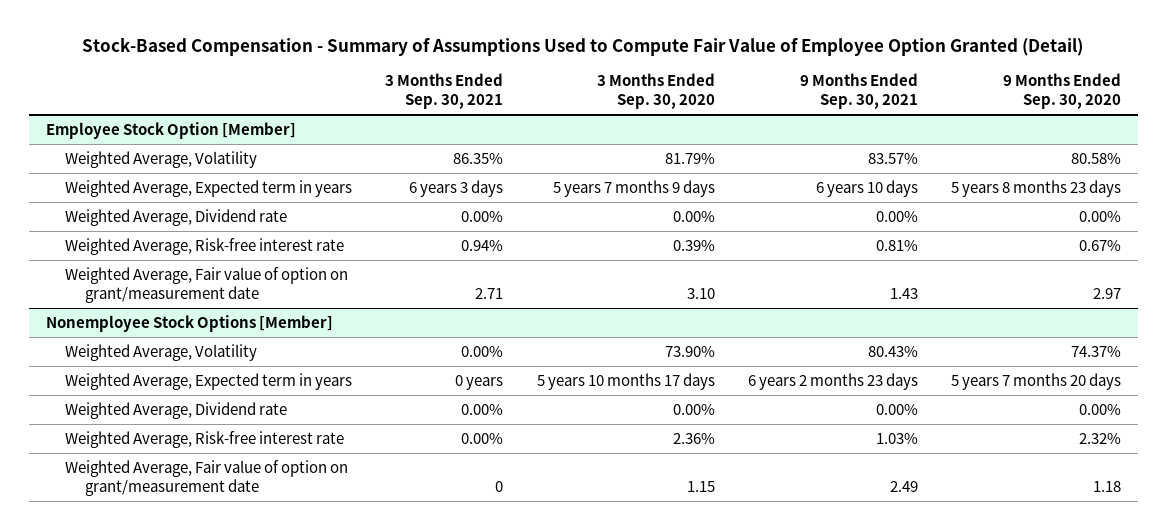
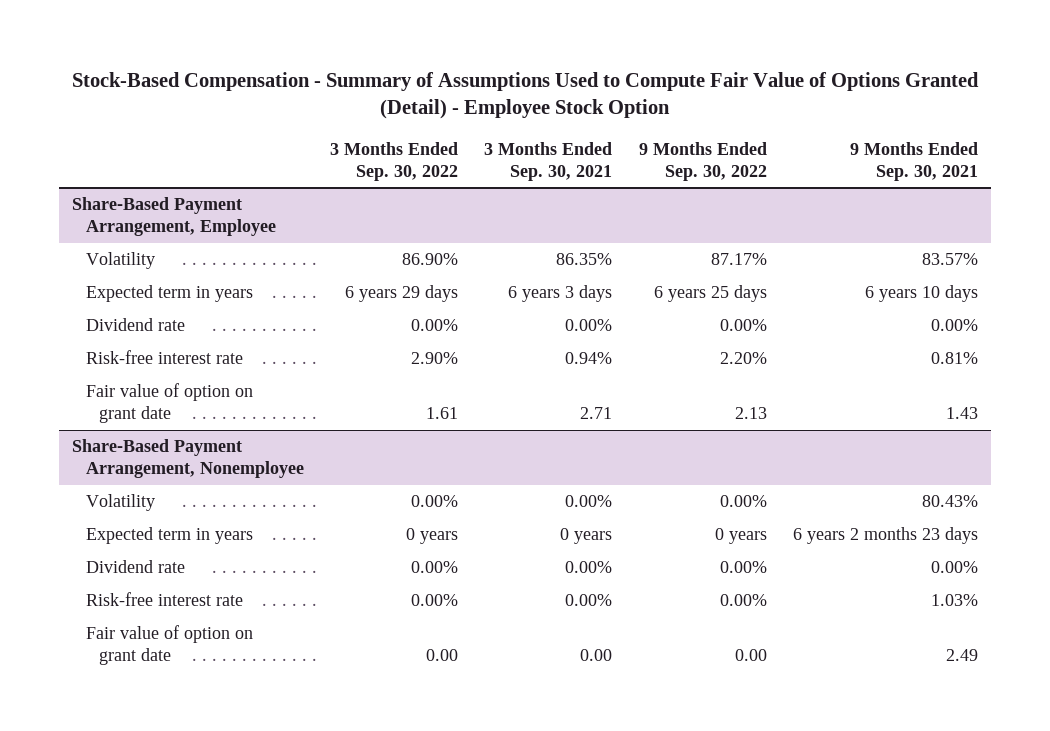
- Stock-Based Compensation - Summary of Assumptions Used to Compute Fair Value of Employee Option Granted (Detail)
+ Stock-Based Compensation - Summary of Assumptions Used to Compute Fair Value of Options Granted (Detail) - Employee Stock Option
- | 3 Months Ended Sep. 30, 2021 | 3 Months Ended Sep. 30, 2020 | 9 Months Ended Sep. 30, 2021 | 9 Months Ended Sep. 30, 2020
+ | 3 Months Ended Sep. 30, 2022 | 3 Months Ended Sep. 30, 2021 | 9 Months Ended Sep. 30, 2022 | 9 Months Ended Sep. 30, 2021
- Employee Stock Option [Member]
- Weighted Average, Volatility | 86.35% | 81.79% | 83.57% | 80.58%
- Weighted Average, Expected term in years | 6 years 3 days | 5 years 7 months 9 days | 6 years 10 days | 5 years 8 months 23 days
- Weighted Average, Dividend rate | 0.00% | 0.00% | 0.00% | 0.00%
- Weighted Average, Risk-free interest rate | 0.94% | 0.39% | 0.81% | 0.67%
- Weighted Average, Fair value of option on grant/measurement date | 2.71 | 3.10 | 1.43 | 2.97
- Nonemployee Stock Options [Member]
- Weighted Average, Volatility | 0.00% | 73.90% | 80.43% | 74.37%
- Weighted Average, Expected term in years | 0 years | 5 years 10 months 17 days | 6 years 2 months 23 days | 5 years 7 months 20 days
- Weighted Average, Dividend rate | 0.00% | 0.00% | 0.00% | 0.00%
- Weighted Average, Risk-free interest rate | 0.00% | 2.36% | 1.03% | 2.32%
- Weighted Average, Fair value of option on grant/measurement date | 0 | 1.15 | 2.49 | 1.18
+ Share-Based Payment Arrangement, Employee
+ Volatility | 86.90% | 86.35% | 87.17% | 83.57%
+ Expected term in years | 6 years 29 days | 6 years 3 days | 6 years 25 days | 6 years 10 days
+ Dividend rate | 0.00% | 0.00% | 0.00% | 0.00%
+ Risk-free interest rate | 2.90% | 0.94% | 2.20% | 0.81%
+ Fair value of option on grant date | 1.61 | 2.71 | 2.13 | 1.43
+ Share-Based Payment Arrangement, Nonemployee
+ Volatility | 0.00% | 0.00% | 0.00% | 80.43%
+ Expected term in years | 0 years | 0 years | 0 years | 6 years 2 months 23 days
+ Dividend rate | 0.00% | 0.00% | 0.00% | 0.00%
+ Risk-free interest rate | 0.00% | 0.00% | 0.00% | 1.03%
+ Fair value of option on grant date | 0.00 | 0.00 | 0.00 | 2.49

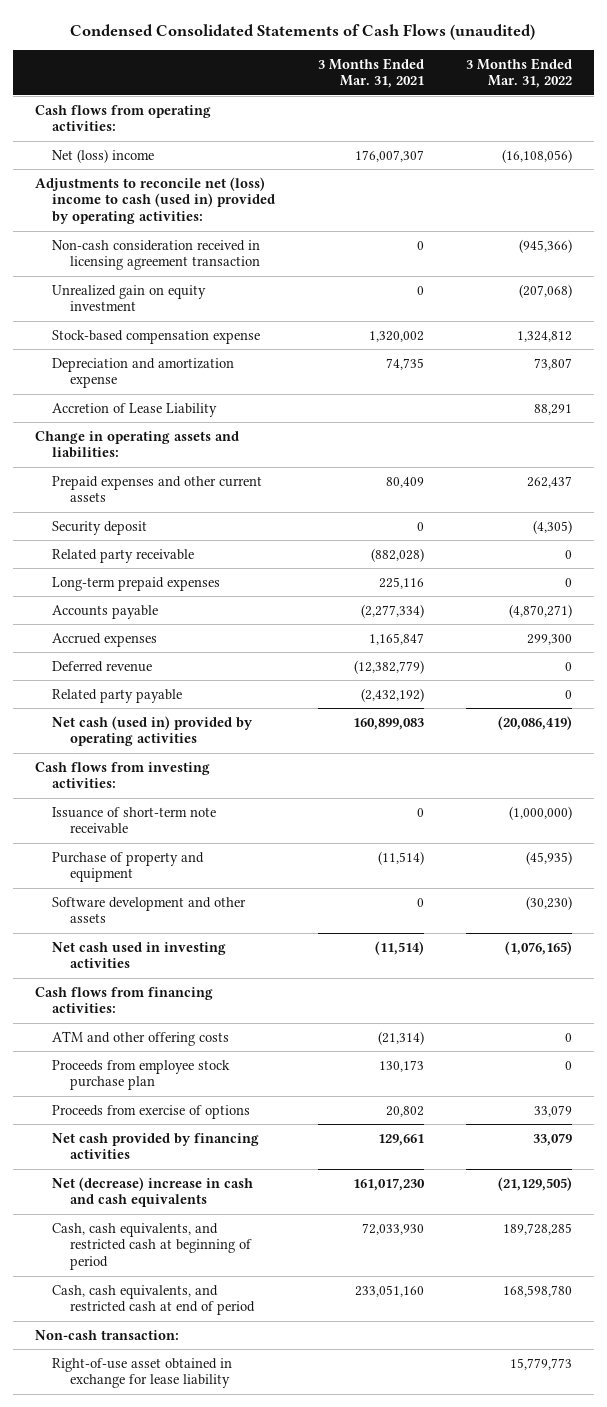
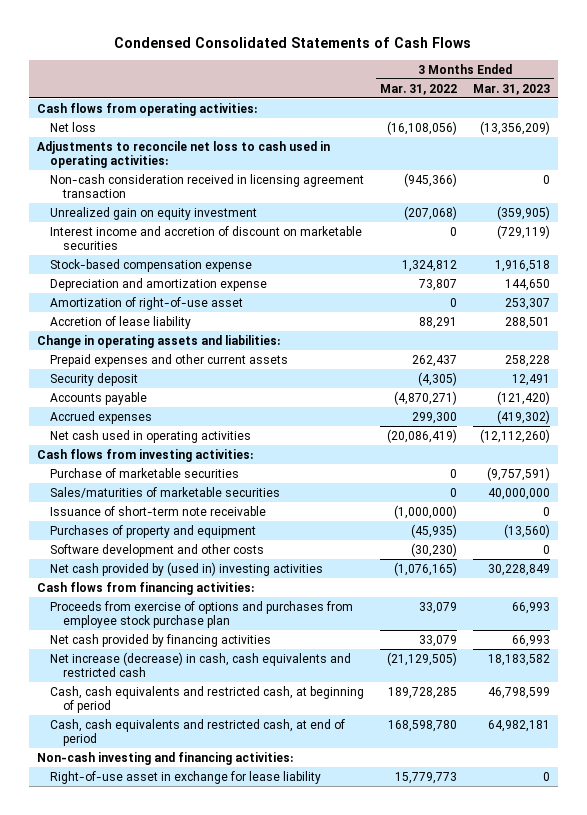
- Condensed Consolidated Statements of Cash Flows (unaudited)
+ Condensed Consolidated Statements of Cash Flows
- | 3 Months Ended Mar. 31, 2021 | 3 Months Ended Mar. 31, 2022
+ | 3 Months Ended Mar. 31, 2022 | 3 Months Ended Mar. 31, 2023
- Net (loss) income | 176,007,307 | (16,108,056)
- Adjustments to reconcile net (loss) income to cash (used in) provided by operating activities:
+ Net loss | (16,108,056) | (13,356,209)
+ Adjustments to reconcile net loss to cash used in operating activities:
+ Interest income and accretion of discount on marketable securities | 0 | (729,119)
- Accretion of Lease Liability | | 88,291
+ Amortization of right-of-use asset | 0 | 253,307
+ Accretion of lease liability | 88,291 | 288,501
- Related party receivable | (882,028) | 0
- Long-term prepaid expenses | 225,116 | 0
- Deferred revenue | (12,382,779) | 0
- Related party payable | (2,432,192) | 0
- Net cash (used in) provided by operating activities | 160,899,083 | (20,086,419)
+ Net cash used in operating activities | (20,086,419) | (12,112,260)
+ Purchase of marketable securities | 0 | (9,757,591)
+ Sales/maturities of marketable securities | 0 | 40,000,000
- Purchase of property and equipment | (11,514) | (45,935)
- Software development and other assets | 0 | (30,230)
- Net cash used in investing activities | (11,514) | (1,076,165)
+ Purchases of property and equipment | (45,935) | (13,560)
+ Software development and other costs | (30,230) | 0
+ Net cash provided by (used in) investing activities | (1,076,165) | 30,228,849
- ATM and other offering costs | (21,314) | 0
- Proceeds from employee stock purchase plan | 130,173 | 0
- Proceeds from exercise of options | 20,802 | 33,079
+ Proceeds from exercise of options and purchases from employee stock purchase plan | 33,079 | 66,993
- Net (decrease) increase in cash and cash equivalents | 161,017,230 | (21,129,505)
- Cash, cash equivalents, and restricted cash at beginning of period | 72,033,930 | 189,728,285
- Cash, cash equivalents, and restricted cash at end of period | 233,051,160 | 168,598,780
- Non-cash transaction:
- Right-of-use asset obtained in exchange for lease liability | | 15,779,773
+ Net increase (decrease) in cash, cash equivalents and restricted cash | (21,129,505) | 18,183,582
+ Cash, cash equivalents and restricted cash, at beginning of period | 189,728,285 | 46,798,599
+ Cash, cash equivalents and restricted cash, at end of period | 168,598,780 | 64,982,181
+ Non-cash investing and financing activities:
+ Right-of-use asset in exchange for lease liability | 15,779,773 | 0

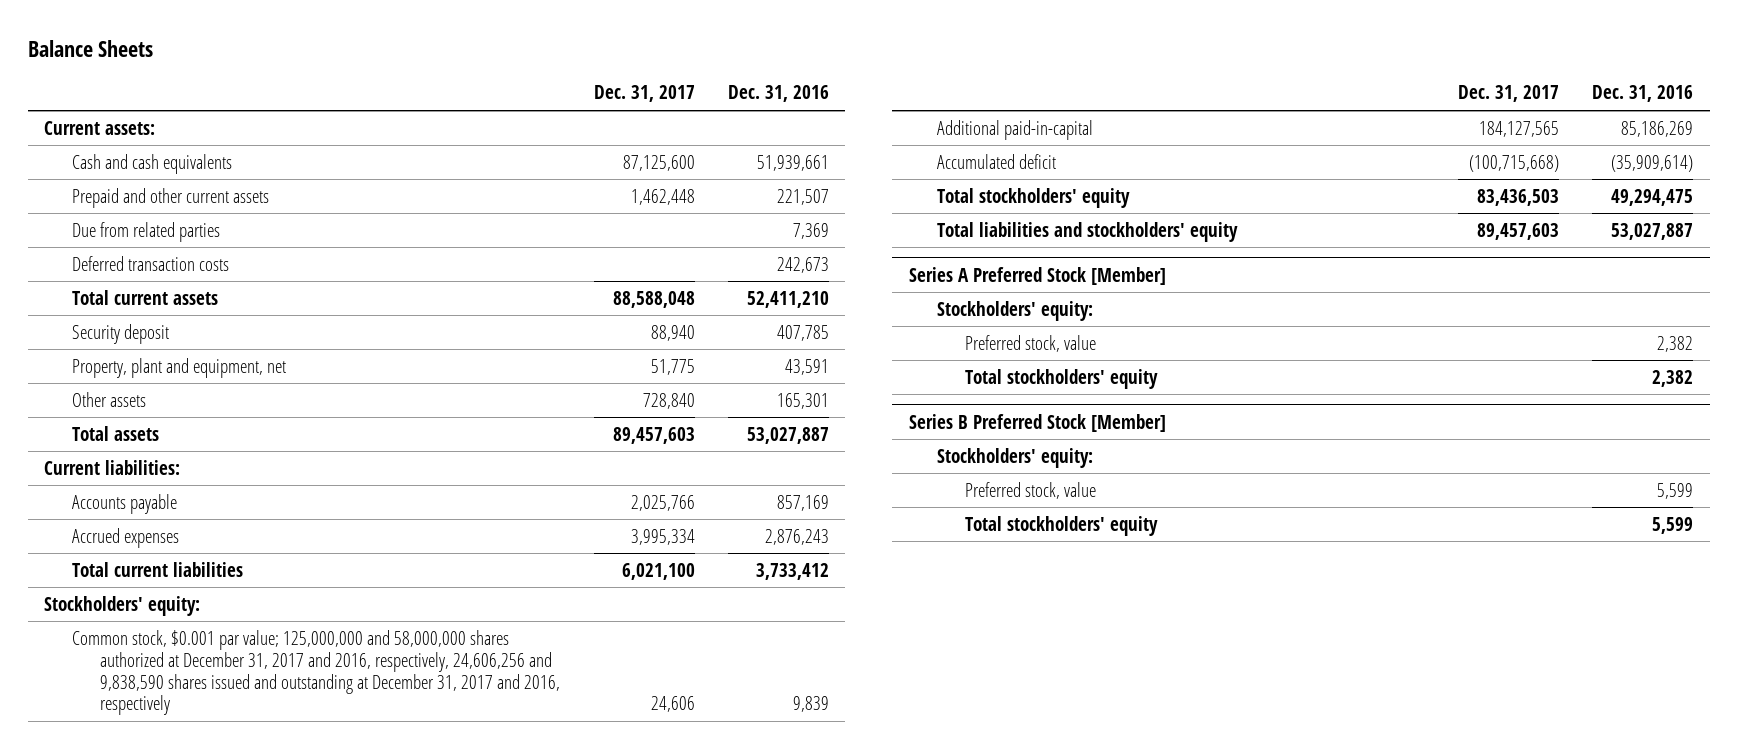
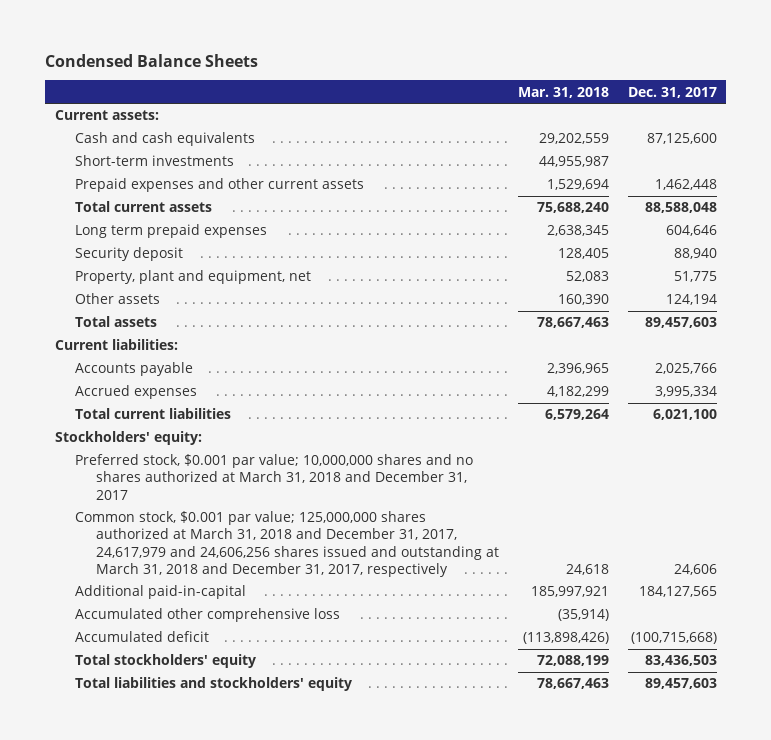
- Balance Sheets
+ Condensed Balance Sheets
- | Dec. 31, 2017 | Dec. 31, 2016
+ | Mar. 31, 2018 | Dec. 31, 2017
- Prepaid and other current assets | 1,462,448 | 221,507
- Due from related parties | | 7,369
- Deferred transaction costs | | 242,673
+ Short-term investments | 44,955,987 |
+ Prepaid expenses and other current assets | 1,529,694 | 1,462,448
+ Long term prepaid expenses | 2,638,345 | 604,646
- Other assets | 728,840 | 165,301
+ Other assets | 160,390 | 124,194
- Common stock, $0.001 par value; 125,000,000 and 58,000,000 shares authorized at December 31, 2017 and 2016, respectively, 24,606,256 and 9,838,590 shares issued and outstanding at December 31, 2017 and 2016, respectively | 24,606 | 9,839
+ Preferred stock, $0.001 par value; 10,000,000 shares and no shares authorized at March 31, 2018 and December 31, 2017
+ Common stock, $0.001 par value; 125,000,000 shares authorized at March 31, 2018 and December 31, 2017, 24,617,979 and 24,606,256 shares issued and outstanding at March 31, 2018 and December 31, 2017, respectively | 24,618 | 24,606
+ Accumulated other comprehensive loss | (35,914) |
- Series A Preferred Stock [Member]
- Stockholders' equity:
- Preferred stock, value | | 2,382
- Total stockholders' equity | | 2,382
- Series B Preferred Stock [Member]
- Stockholders' equity:
- Preferred stock, value | | 5,599
- Total stockholders' equity | | 5,599

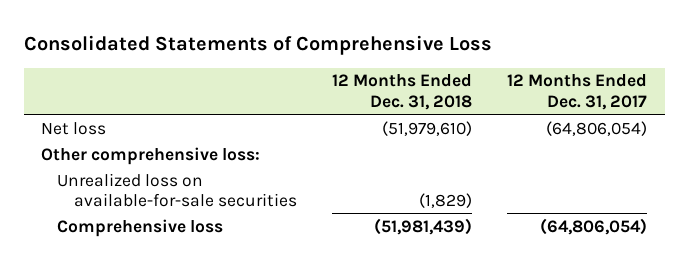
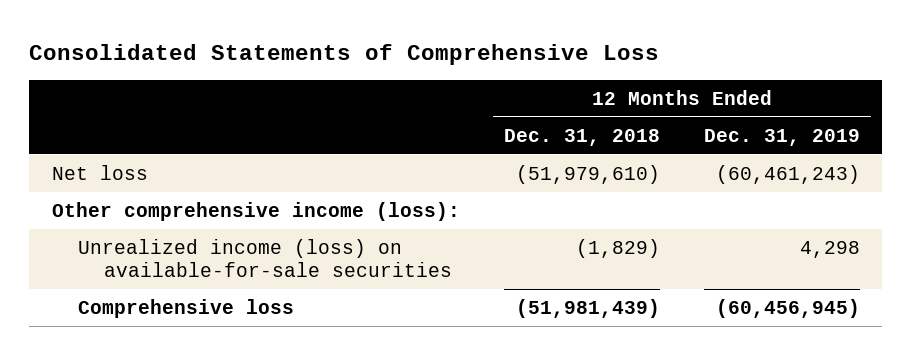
- | 12 Months Ended Dec. 31, 2018 | 12 Months Ended Dec. 31, 2017
+ | 12 Months Ended Dec. 31, 2018 | 12 Months Ended Dec. 31, 2019
- Other comprehensive loss:
- Unrealized loss on available-for-sale securities | (1,829) |
+ Other comprehensive income (loss):
+ Unrealized income (loss) on available-for-sale securities | (1,829) | 4,298

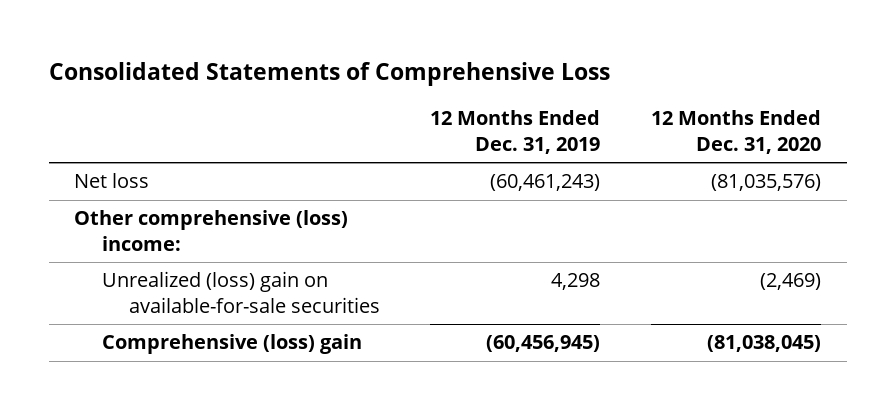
- | 12 Months Ended Dec. 31, 2018 | 12 Months Ended Dec. 31, 2019
+ | 12 Months Ended Dec. 31, 2019 | 12 Months Ended Dec. 31, 2020
- Other comprehensive income (loss):
- Unrealized income (loss) on available-for-sale securities | (1,829) | 4,298
- Comprehensive loss | (51,981,439) | (60,456,945)
+ Other comprehensive (loss) income:
+ Unrealized (loss) gain on available-for-sale securities | 4,298 | (2,469)
+ Comprehensive (loss) gain | (60,456,945) | (81,038,045)

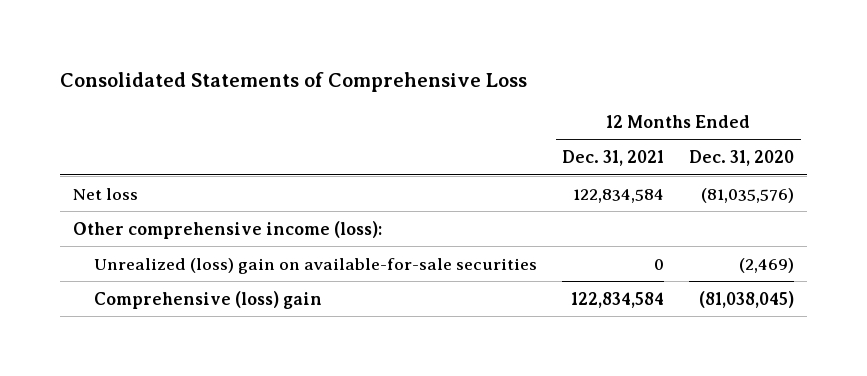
- | 12 Months Ended Dec. 31, 2019 | 12 Months Ended Dec. 31, 2020
+ | 12 Months Ended Dec. 31, 2021 | 12 Months Ended Dec. 31, 2020
- Other comprehensive (loss) income:
+ Other comprehensive income (loss):

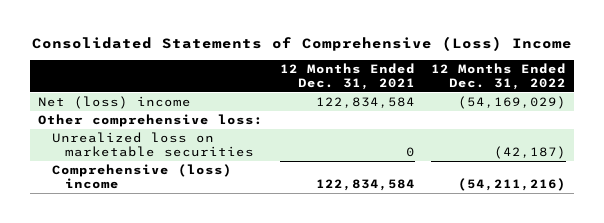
- Consolidated Statements of Comprehensive Loss
+ Consolidated Statements of Comprehensive (Loss) Income
- | 12 Months Ended Dec. 31, 2021 | 12 Months Ended Dec. 31, 2020
+ | 12 Months Ended Dec. 31, 2021 | 12 Months Ended Dec. 31, 2022
- Net loss | 122,834,584 | (81,035,576)
- Other comprehensive income (loss):
- Unrealized (loss) gain on available-for-sale securities | 0 | (2,469)
- Comprehensive (loss) gain | 122,834,584 | (81,038,045)
+ Net (loss) income | 122,834,584 | (54,169,029)
+ Other comprehensive loss:
+ Unrealized loss on marketable securities | 0 | (42,187)
+ Comprehensive (loss) income | 122,834,584 | (54,211,216)

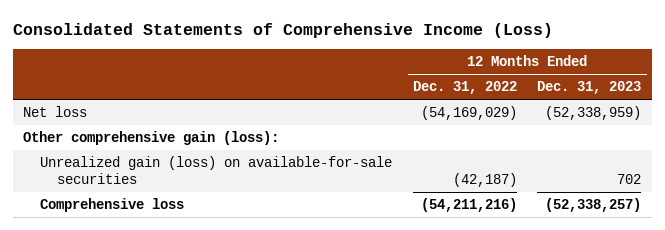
- Consolidated Statements of Comprehensive (Loss) Income
+ Consolidated Statements of Comprehensive Income (Loss)
- | 12 Months Ended Dec. 31, 2021 | 12 Months Ended Dec. 31, 2022
+ | 12 Months Ended Dec. 31, 2022 | 12 Months Ended Dec. 31, 2023
- Net (loss) income | 122,834,584 | (54,169,029)
- Other comprehensive loss:
- Unrealized loss on marketable securities | 0 | (42,187)
- Comprehensive (loss) income | 122,834,584 | (54,211,216)
+ Net loss | (54,169,029) | (52,338,959)
+ Other comprehensive gain (loss):
+ Unrealized gain (loss) on available-for-sale securities | (42,187) | 702
+ Comprehensive loss | (54,211,216) | (52,338,257)

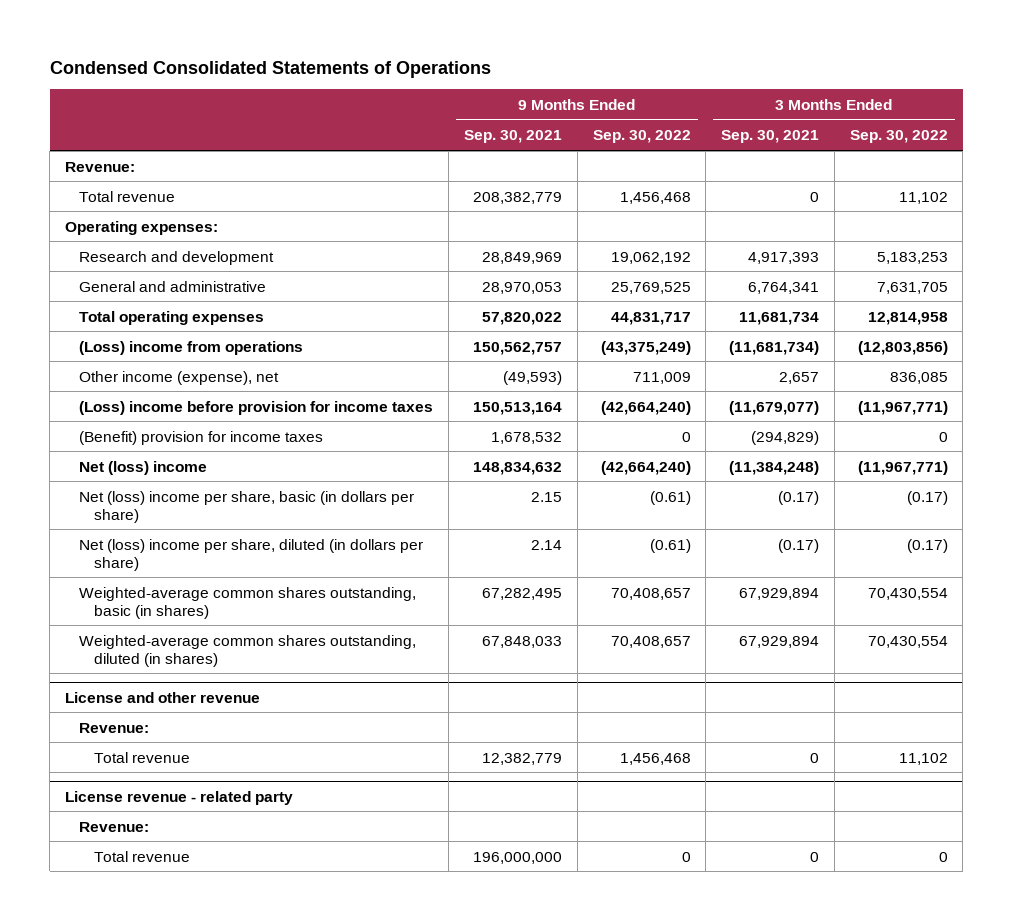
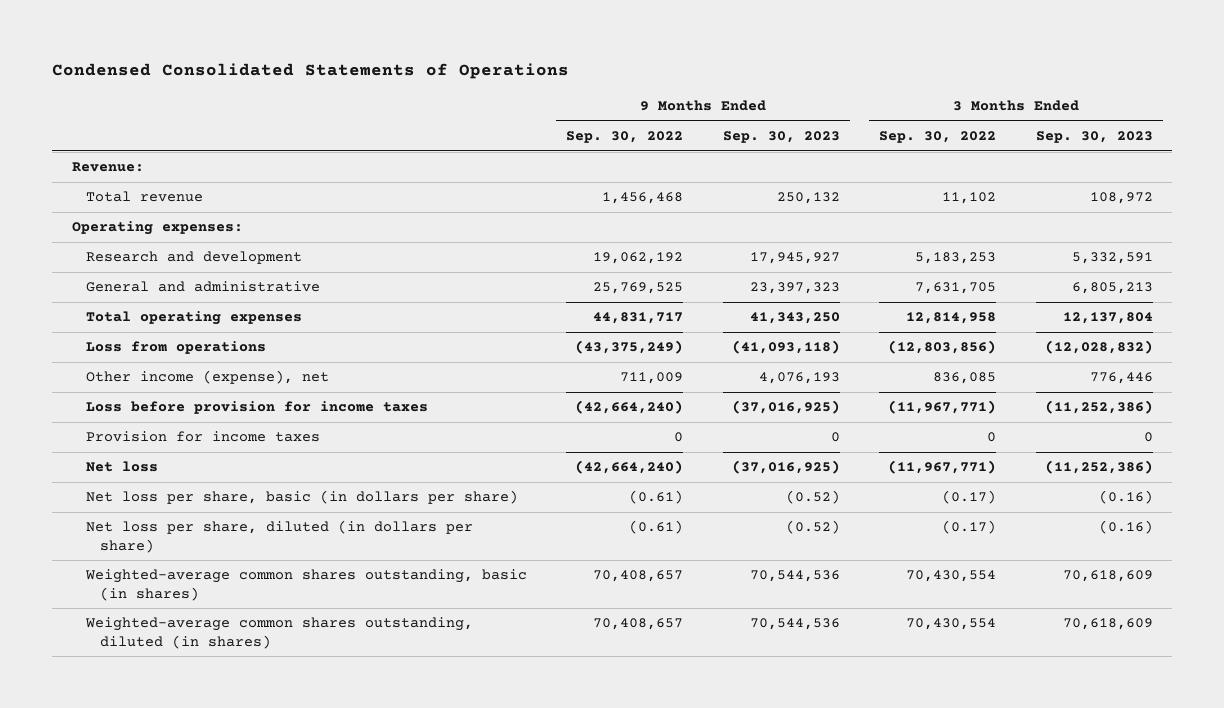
- | 9 Months Ended Sep. 30, 2021 | 9 Months Ended Sep. 30, 2022 | 3 Months Ended Sep. 30, 2021 | 3 Months Ended Sep. 30, 2022
+ | 9 Months Ended Sep. 30, 2022 | 9 Months Ended Sep. 30, 2023 | 3 Months Ended Sep. 30, 2022 | 3 Months Ended Sep. 30, 2023
- (Loss) income from operations | 150,562,757 | (43,375,249) | (11,681,734) | (12,803,856)
+ Loss from operations | (43,375,249) | (41,093,118) | (12,803,856) | (12,028,832)
- (Loss) income before provision for income taxes | 150,513,164 | (42,664,240) | (11,679,077) | (11,967,771)
- (Benefit) provision for income taxes | 1,678,532 | 0 | (294,829) | 0
- Net (loss) income | 148,834,632 | (42,664,240) | (11,384,248) | (11,967,771)
- Net (loss) income per share, basic (in dollars per share) | 2.15 | (0.61) | (0.17) | (0.17)
- Net (loss) income per share, diluted (in dollars per share) | 2.14 | (0.61) | (0.17) | (0.17)
+ Loss before provision for income taxes | (42,664,240) | (37,016,925) | (11,967,771) | (11,252,386)
+ Provision for income taxes | 0 | 0 | 0 | 0
+ Net loss | (42,664,240) | (37,016,925) | (11,967,771) | (11,252,386)
+ Net loss per share, basic (in dollars per share) | (0.61) | (0.52) | (0.17) | (0.16)
+ Net loss per share, diluted (in dollars per share) | (0.61) | (0.52) | (0.17) | (0.16)
- License and other revenue
- Revenue:
- Total revenue | 12,382,779 | 1,456,468 | 0 | 11,102
- License revenue - related party
- Revenue:
- Total revenue | 196,000,000 | 0 | 0 | 0

